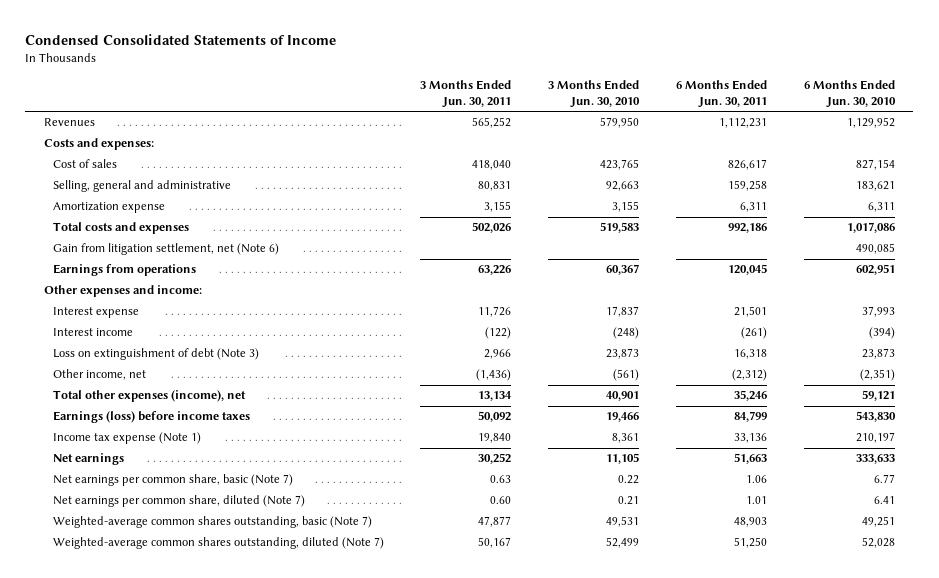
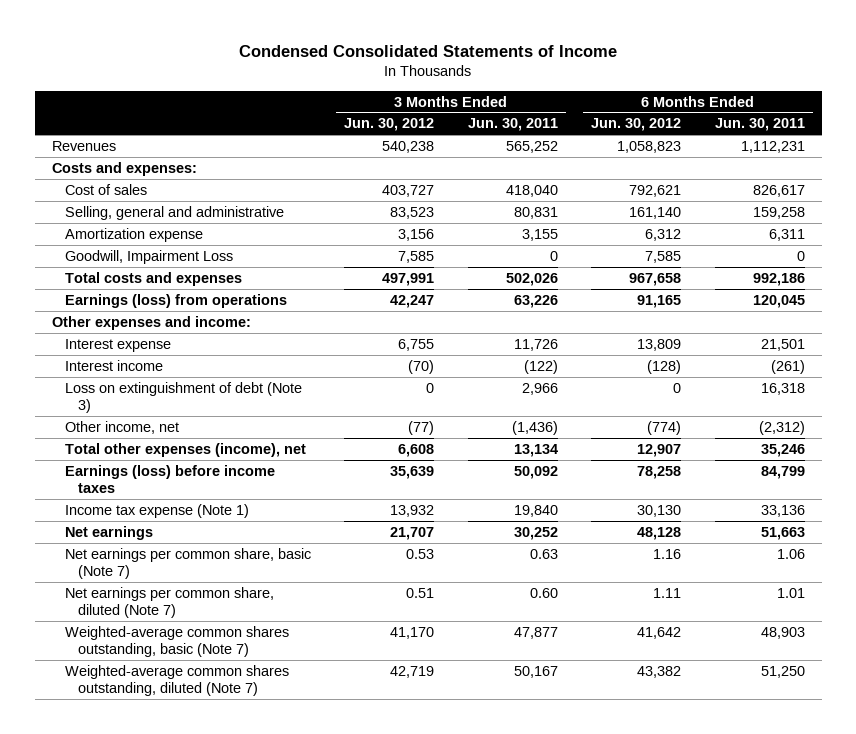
- | 3 Months Ended Jun. 30, 2011 | 3 Months Ended Jun. 30, 2010 | 6 Months Ended Jun. 30, 2011 | 6 Months Ended Jun. 30, 2010
+ | 3 Months Ended Jun. 30, 2012 | 3 Months Ended Jun. 30, 2011 | 6 Months Ended Jun. 30, 2012 | 6 Months Ended Jun. 30, 2011
+ Goodwill, Impairment Loss | 7,585 | 0 | 7,585 | 0
- Gain from litigation settlement, net (Note 6) | | | | 490,085
- Earnings from operations | 63,226 | 60,367 | 120,045 | 602,951
+ Earnings (loss) from operations | 42,247 | 63,226 | 91,165 | 120,045

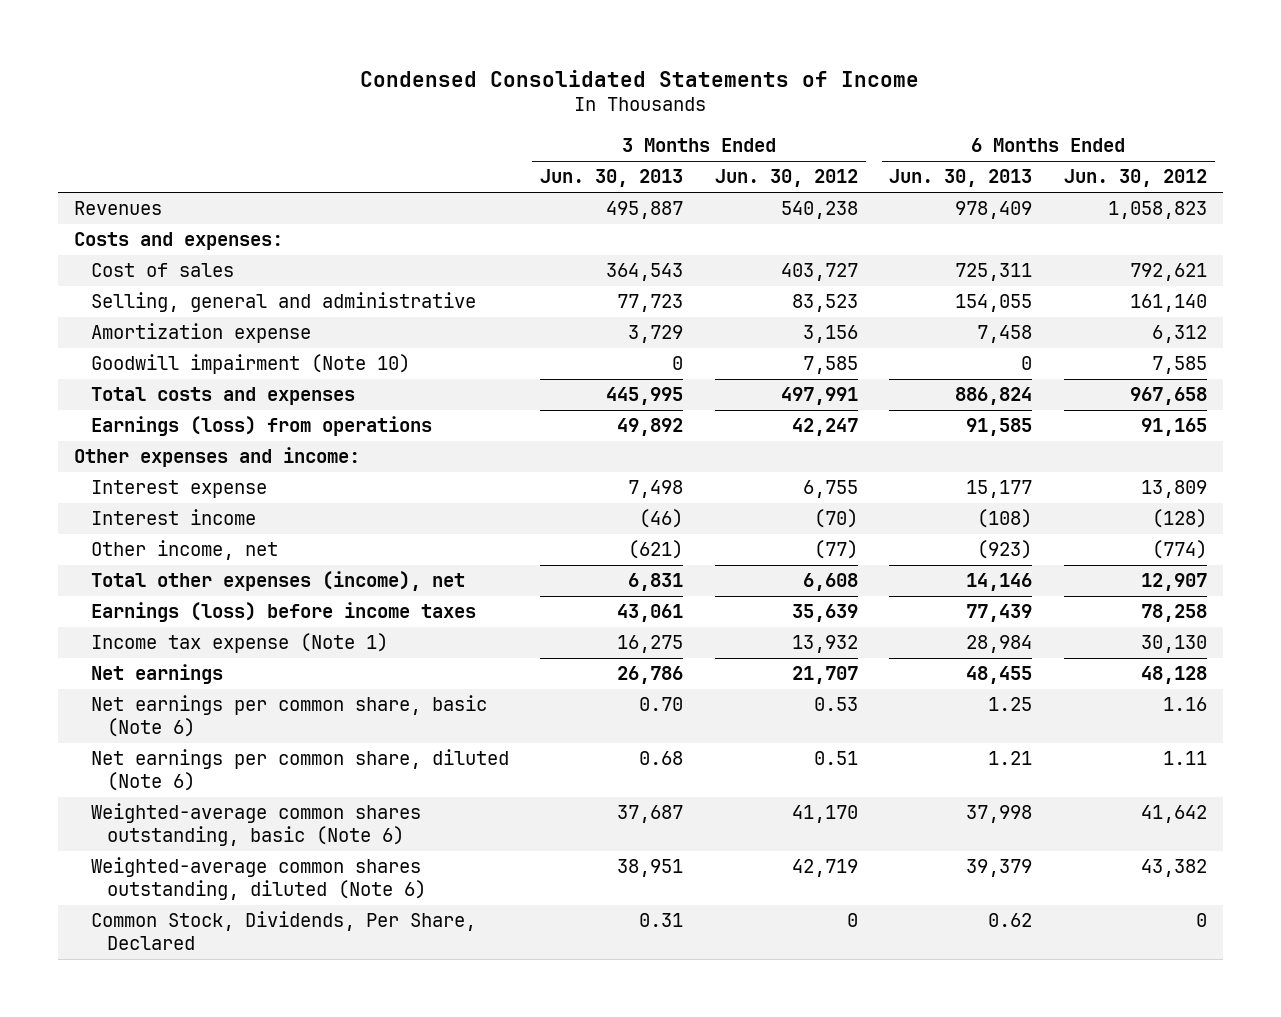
- | 3 Months Ended Jun. 30, 2012 | 3 Months Ended Jun. 30, 2011 | 6 Months Ended Jun. 30, 2012 | 6 Months Ended Jun. 30, 2011
+ | 3 Months Ended Jun. 30, 2013 | 3 Months Ended Jun. 30, 2012 | 6 Months Ended Jun. 30, 2013 | 6 Months Ended Jun. 30, 2012
- Goodwill, Impairment Loss | 7,585 | 0 | 7,585 | 0
+ Goodwill impairment (Note 10) | 0 | 7,585 | 0 | 7,585
- Loss on extinguishment of debt (Note 3) | 0 | 2,966 | 0 | 16,318
- Net earnings per common share, basic (Note 7) | 0.53 | 0.63 | 1.16 | 1.06
- Net earnings per common share, diluted (Note 7) | 0.51 | 0.60 | 1.11 | 1.01
- Weighted-average common shares outstanding, basic (Note 7) | 41,170 | 47,877 | 41,642 | 48,903
- Weighted-average common shares outstanding, diluted (Note 7) | 42,719 | 50,167 | 43,382 | 51,250
+ Net earnings per common share, basic (Note 6) | 0.70 | 0.53 | 1.25 | 1.16
+ Net earnings per common share, diluted (Note 6) | 0.68 | 0.51 | 1.21 | 1.11
+ Weighted-average common shares outstanding, basic (Note 6) | 37,687 | 41,170 | 37,998 | 41,642
+ Weighted-average common shares outstanding, diluted (Note 6) | 38,951 | 42,719 | 39,379 | 43,382
+ Common Stock, Dividends, Per Share, Declared | 0.31 | 0 | 0.62 | 0

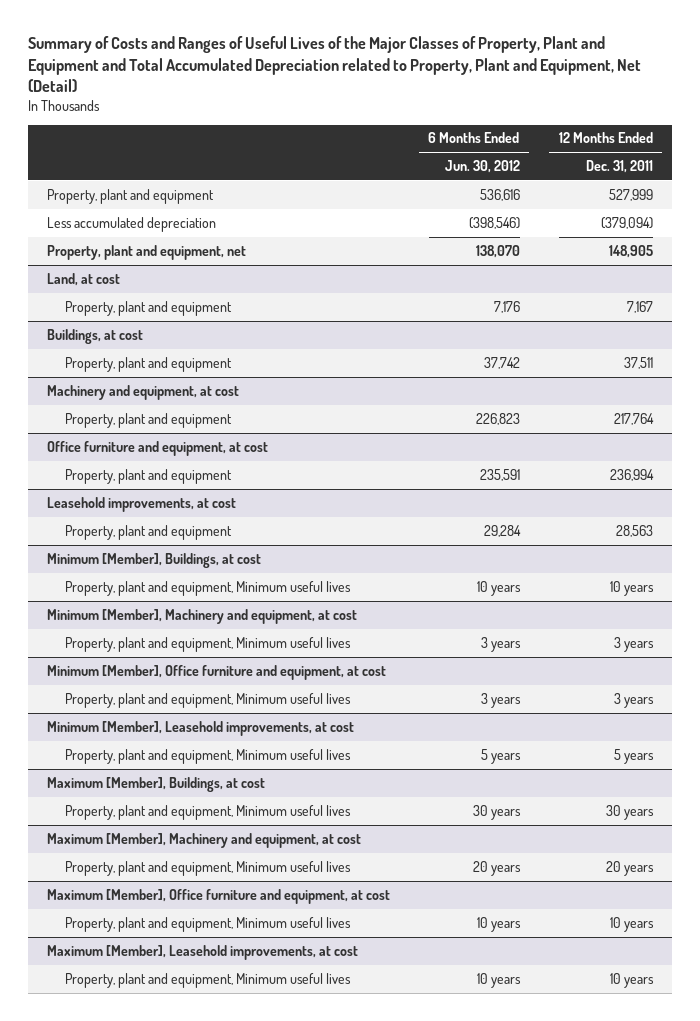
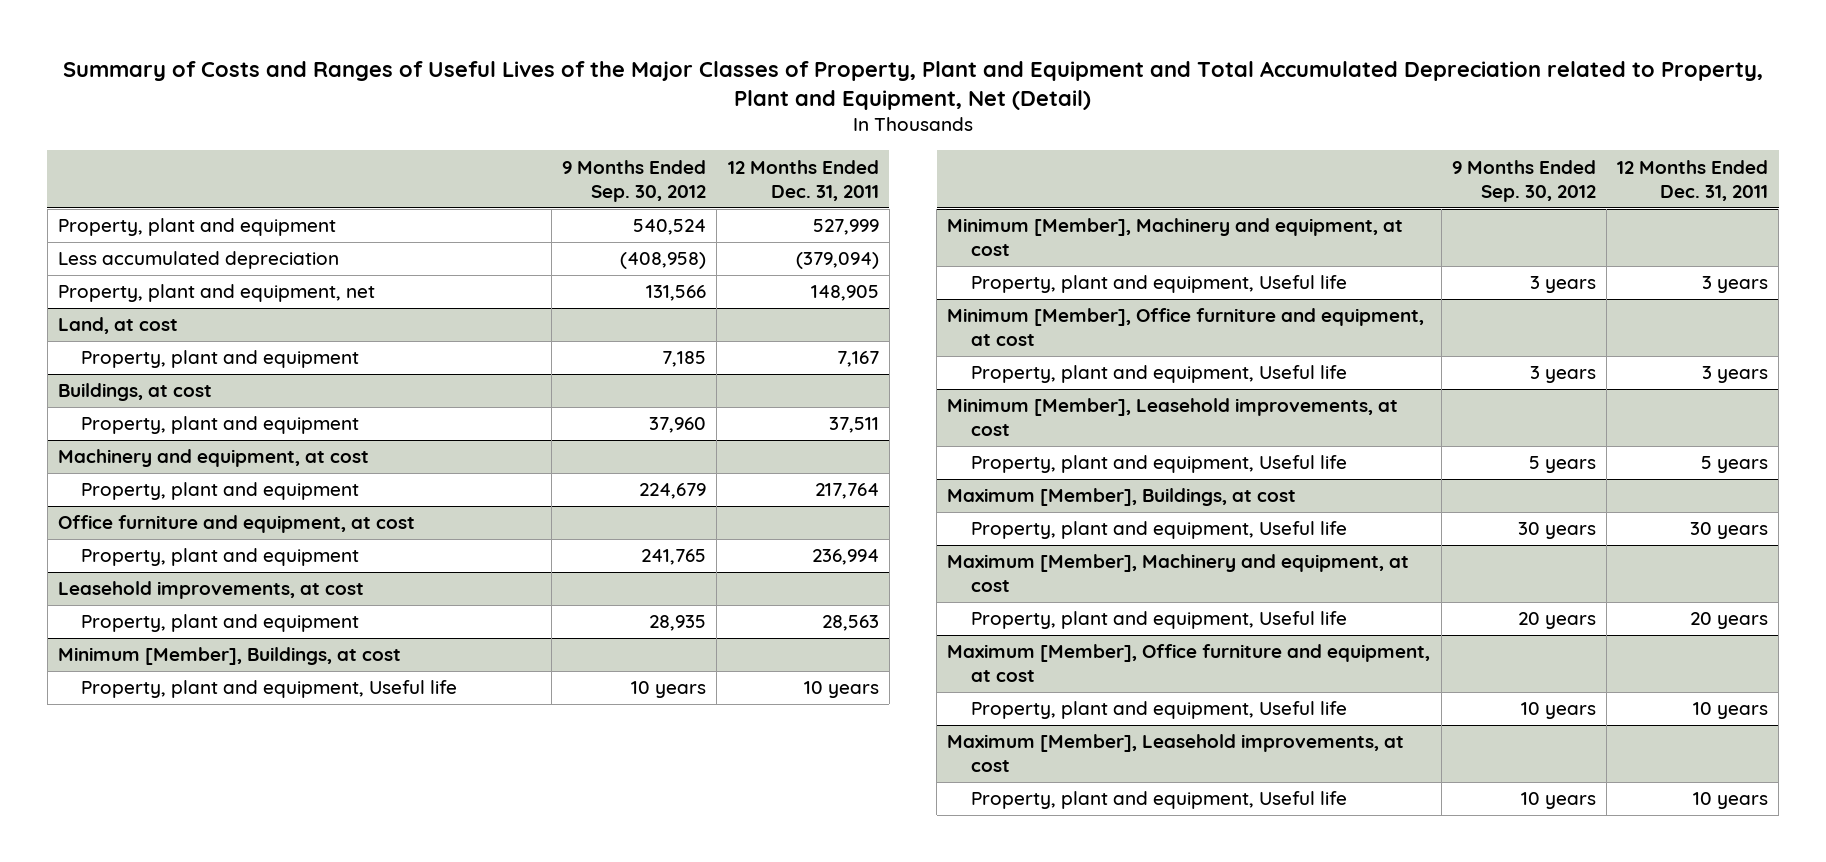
- | 6 Months Ended Jun. 30, 2012 | 12 Months Ended Dec. 31, 2011
+ | 9 Months Ended Sep. 30, 2012 | 12 Months Ended Dec. 31, 2011
@ Minimum [Member], Buildings, at cost
- Property, plant and equipment, Minimum useful lives | 10 years | 10 years
+ Property, plant and equipment, Useful life | 10 years | 10 years
@ Minimum [Member], Machinery and equipment, at cost
- Property, plant and equipment, Minimum useful lives | 3 years | 3 years
+ Property, plant and equipment, Useful life | 3 years | 3 years
@ Minimum [Member], Office furniture and equipment, at cost
- Property, plant and equipment, Minimum useful lives | 3 years | 3 years
+ Property, plant and equipment, Useful life | 3 years | 3 years
@ Minimum [Member], Leasehold improvements, at cost
- Property, plant and equipment, Minimum useful lives | 5 years | 5 years
+ Property, plant and equipment, Useful life | 5 years | 5 years
@ Maximum [Member], Buildings, at cost
- Property, plant and equipment, Minimum useful lives | 30 years | 30 years
+ Property, plant and equipment, Useful life | 30 years | 30 years
@ Maximum [Member], Machinery and equipment, at cost
- Property, plant and equipment, Minimum useful lives | 20 years | 20 years
+ Property, plant and equipment, Useful life | 20 years | 20 years
@ Maximum [Member], Office furniture and equipment, at cost
- Property, plant and equipment, Minimum useful lives | 10 years | 10 years
+ Property, plant and equipment, Useful life | 10 years | 10 years
@ Maximum [Member], Leasehold improvements, at cost
- Property, plant and equipment, Minimum useful lives | 10 years | 10 years
+ Property, plant and equipment, Useful life | 10 years | 10 years

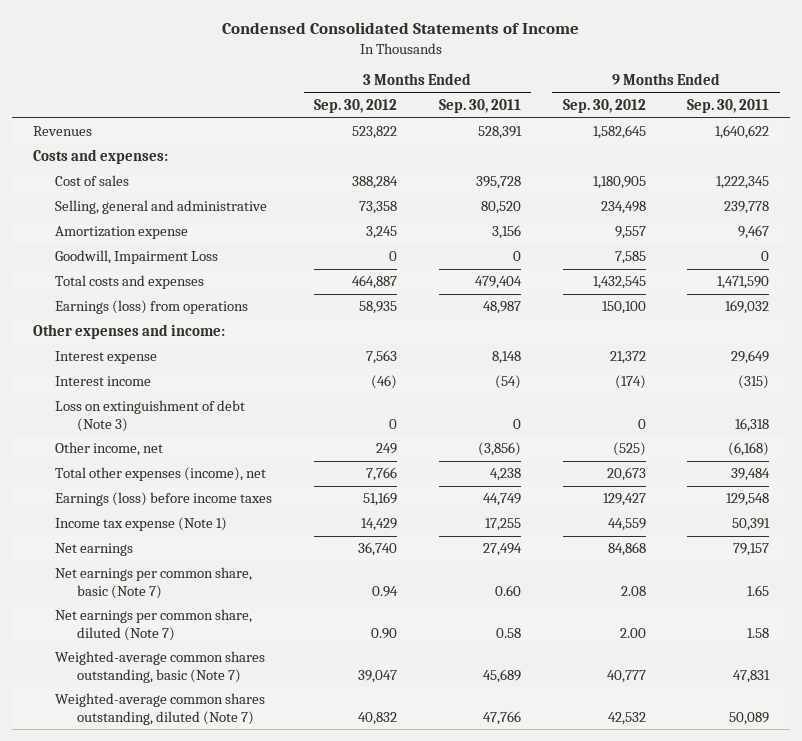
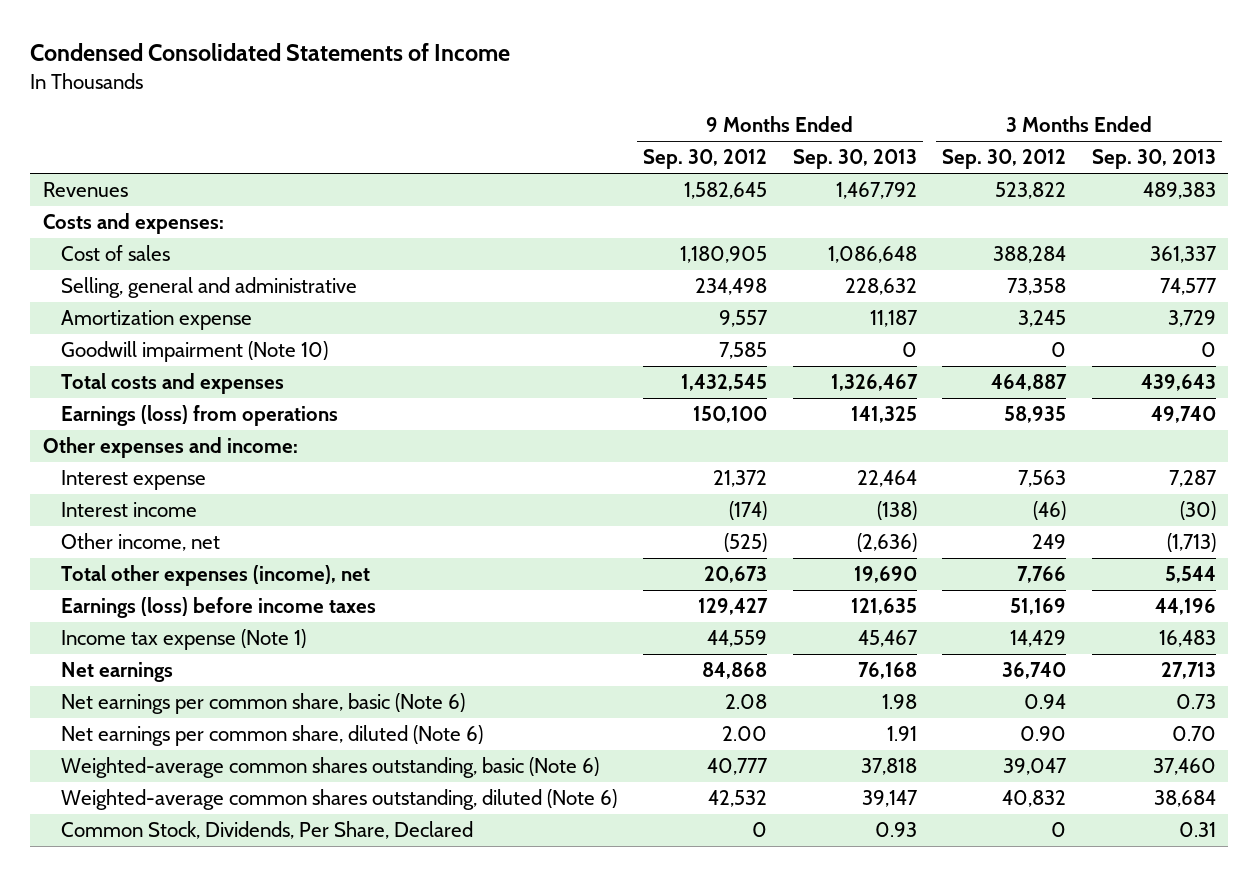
- | 3 Months Ended Sep. 30, 2012 | 3 Months Ended Sep. 30, 2011 | 9 Months Ended Sep. 30, 2012 | 9 Months Ended Sep. 30, 2011
+ | 9 Months Ended Sep. 30, 2012 | 9 Months Ended Sep. 30, 2013 | 3 Months Ended Sep. 30, 2012 | 3 Months Ended Sep. 30, 2013
- Goodwill, Impairment Loss | 0 | 0 | 7,585 | 0
+ Goodwill impairment (Note 10) | 7,585 | 0 | 0 | 0
- Loss on extinguishment of debt (Note 3) | 0 | 0 | 0 | 16,318
- Net earnings per common share, basic (Note 7) | 0.94 | 0.60 | 2.08 | 1.65
- Net earnings per common share, diluted (Note 7) | 0.90 | 0.58 | 2.00 | 1.58
- Weighted-average common shares outstanding, basic (Note 7) | 39,047 | 45,689 | 40,777 | 47,831
- Weighted-average common shares outstanding, diluted (Note 7) | 40,832 | 47,766 | 42,532 | 50,089
+ Net earnings per common share, basic (Note 6) | 2.08 | 1.98 | 0.94 | 0.73
+ Net earnings per common share, diluted (Note 6) | 2.00 | 1.91 | 0.90 | 0.70
+ Weighted-average common shares outstanding, basic (Note 6) | 40,777 | 37,818 | 39,047 | 37,460
+ Weighted-average common shares outstanding, diluted (Note 6) | 42,532 | 39,147 | 40,832 | 38,684
+ Common Stock, Dividends, Per Share, Declared | 0 | 0.93 | 0 | 0.31

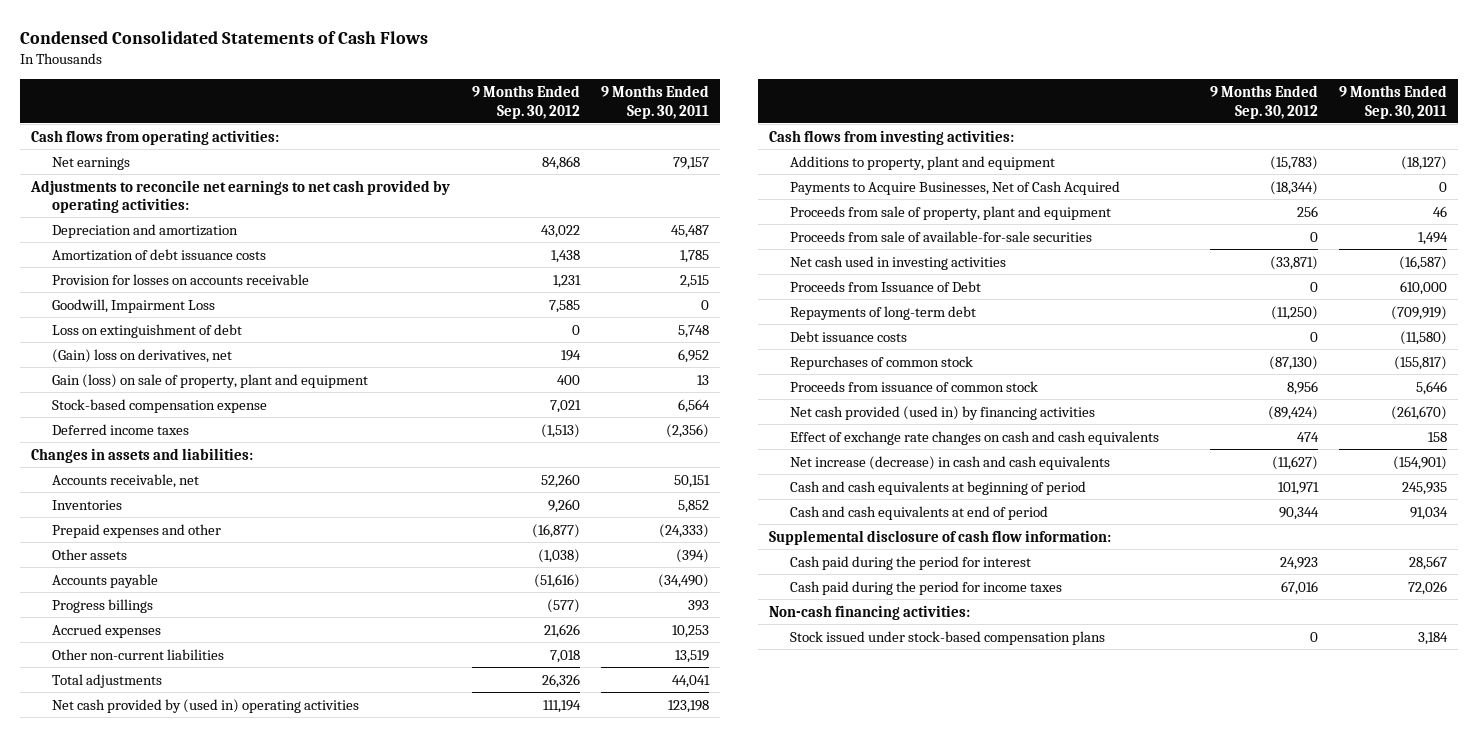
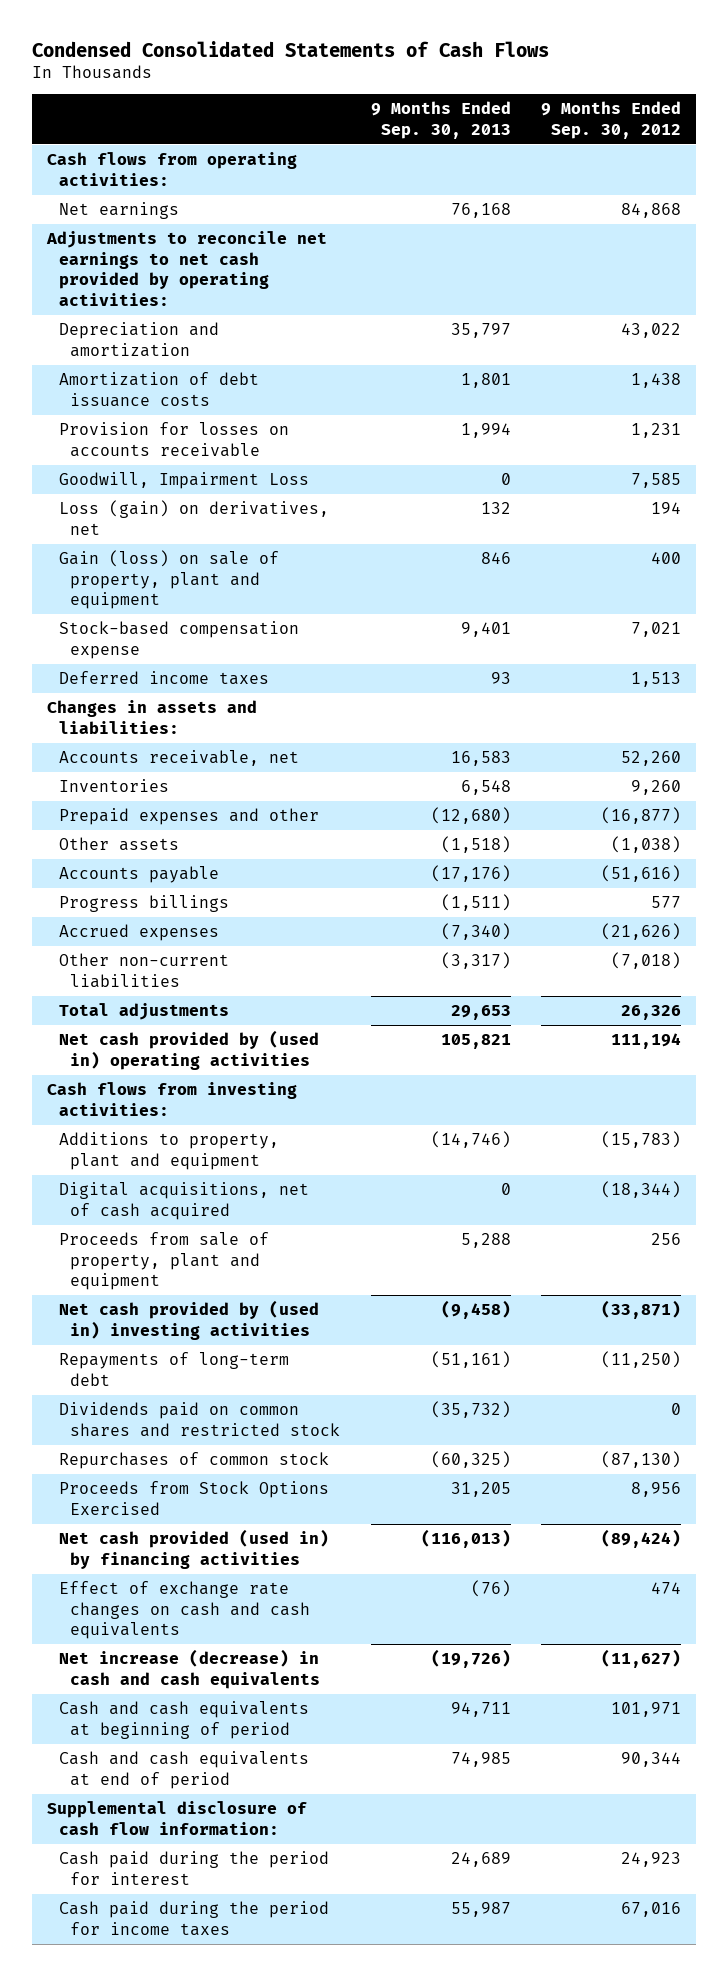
- | 9 Months Ended Sep. 30, 2012 | 9 Months Ended Sep. 30, 2011
+ | 9 Months Ended Sep. 30, 2013 | 9 Months Ended Sep. 30, 2012
- Loss on extinguishment of debt | 0 | 5,748
- (Gain) loss on derivatives, net | 194 | 6,952
+ Loss (gain) on derivatives, net | 132 | 194
- Deferred income taxes | (1,513) | (2,356)
+ Deferred income taxes | 93 | 1,513
- Progress billings | (577) | 393
- Accrued expenses | 21,626 | 10,253
- Other non-current liabilities | 7,018 | 13,519
+ Progress billings | (1,511) | 577
+ Accrued expenses | (7,340) | (21,626)
+ Other non-current liabilities | (3,317) | (7,018)
- Payments to Acquire Businesses, Net of Cash Acquired | (18,344) | 0
+ Digital acquisitions, net of cash acquired | 0 | (18,344)
- Proceeds from sale of available-for-sale securities | 0 | 1,494
- Net cash used in investing activities | (33,871) | (16,587)
- Proceeds from Issuance of Debt | 0 | 610,000
+ Net cash provided by (used in) investing activities | (9,458) | (33,871)
- Debt issuance costs | 0 | (11,580)
+ Dividends paid on common shares and restricted stock | (35,732) | 0
- Proceeds from issuance of common stock | 8,956 | 5,646
+ Proceeds from Stock Options Exercised | 31,205 | 8,956
- Non-cash financing activities:
- Stock issued under stock-based compensation plans | 0 | 3,184

